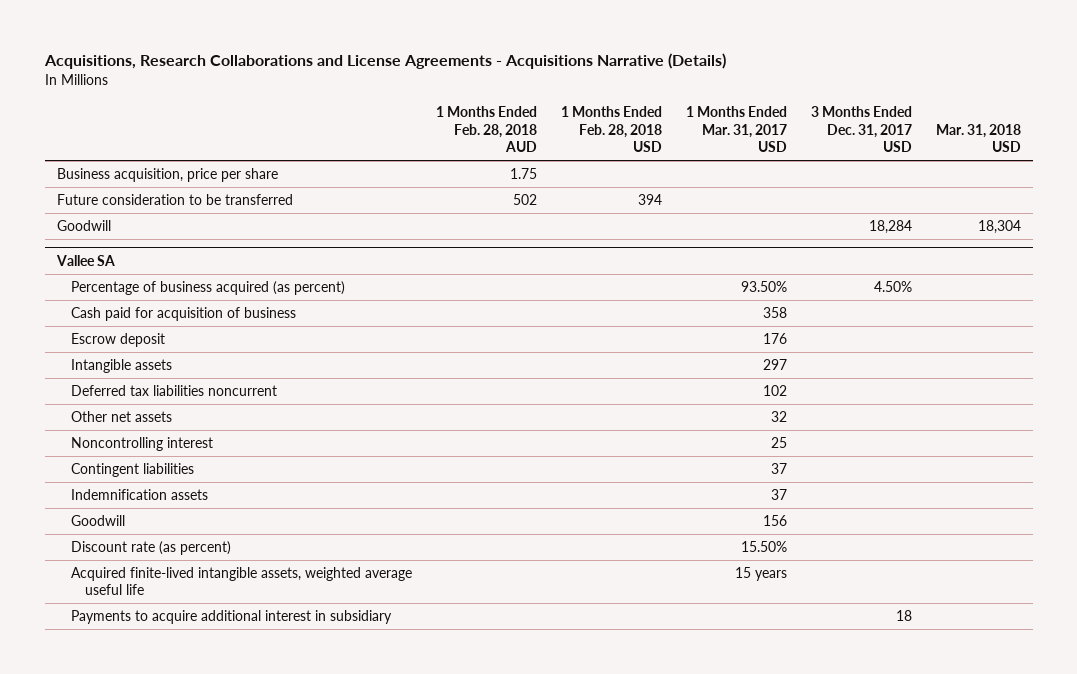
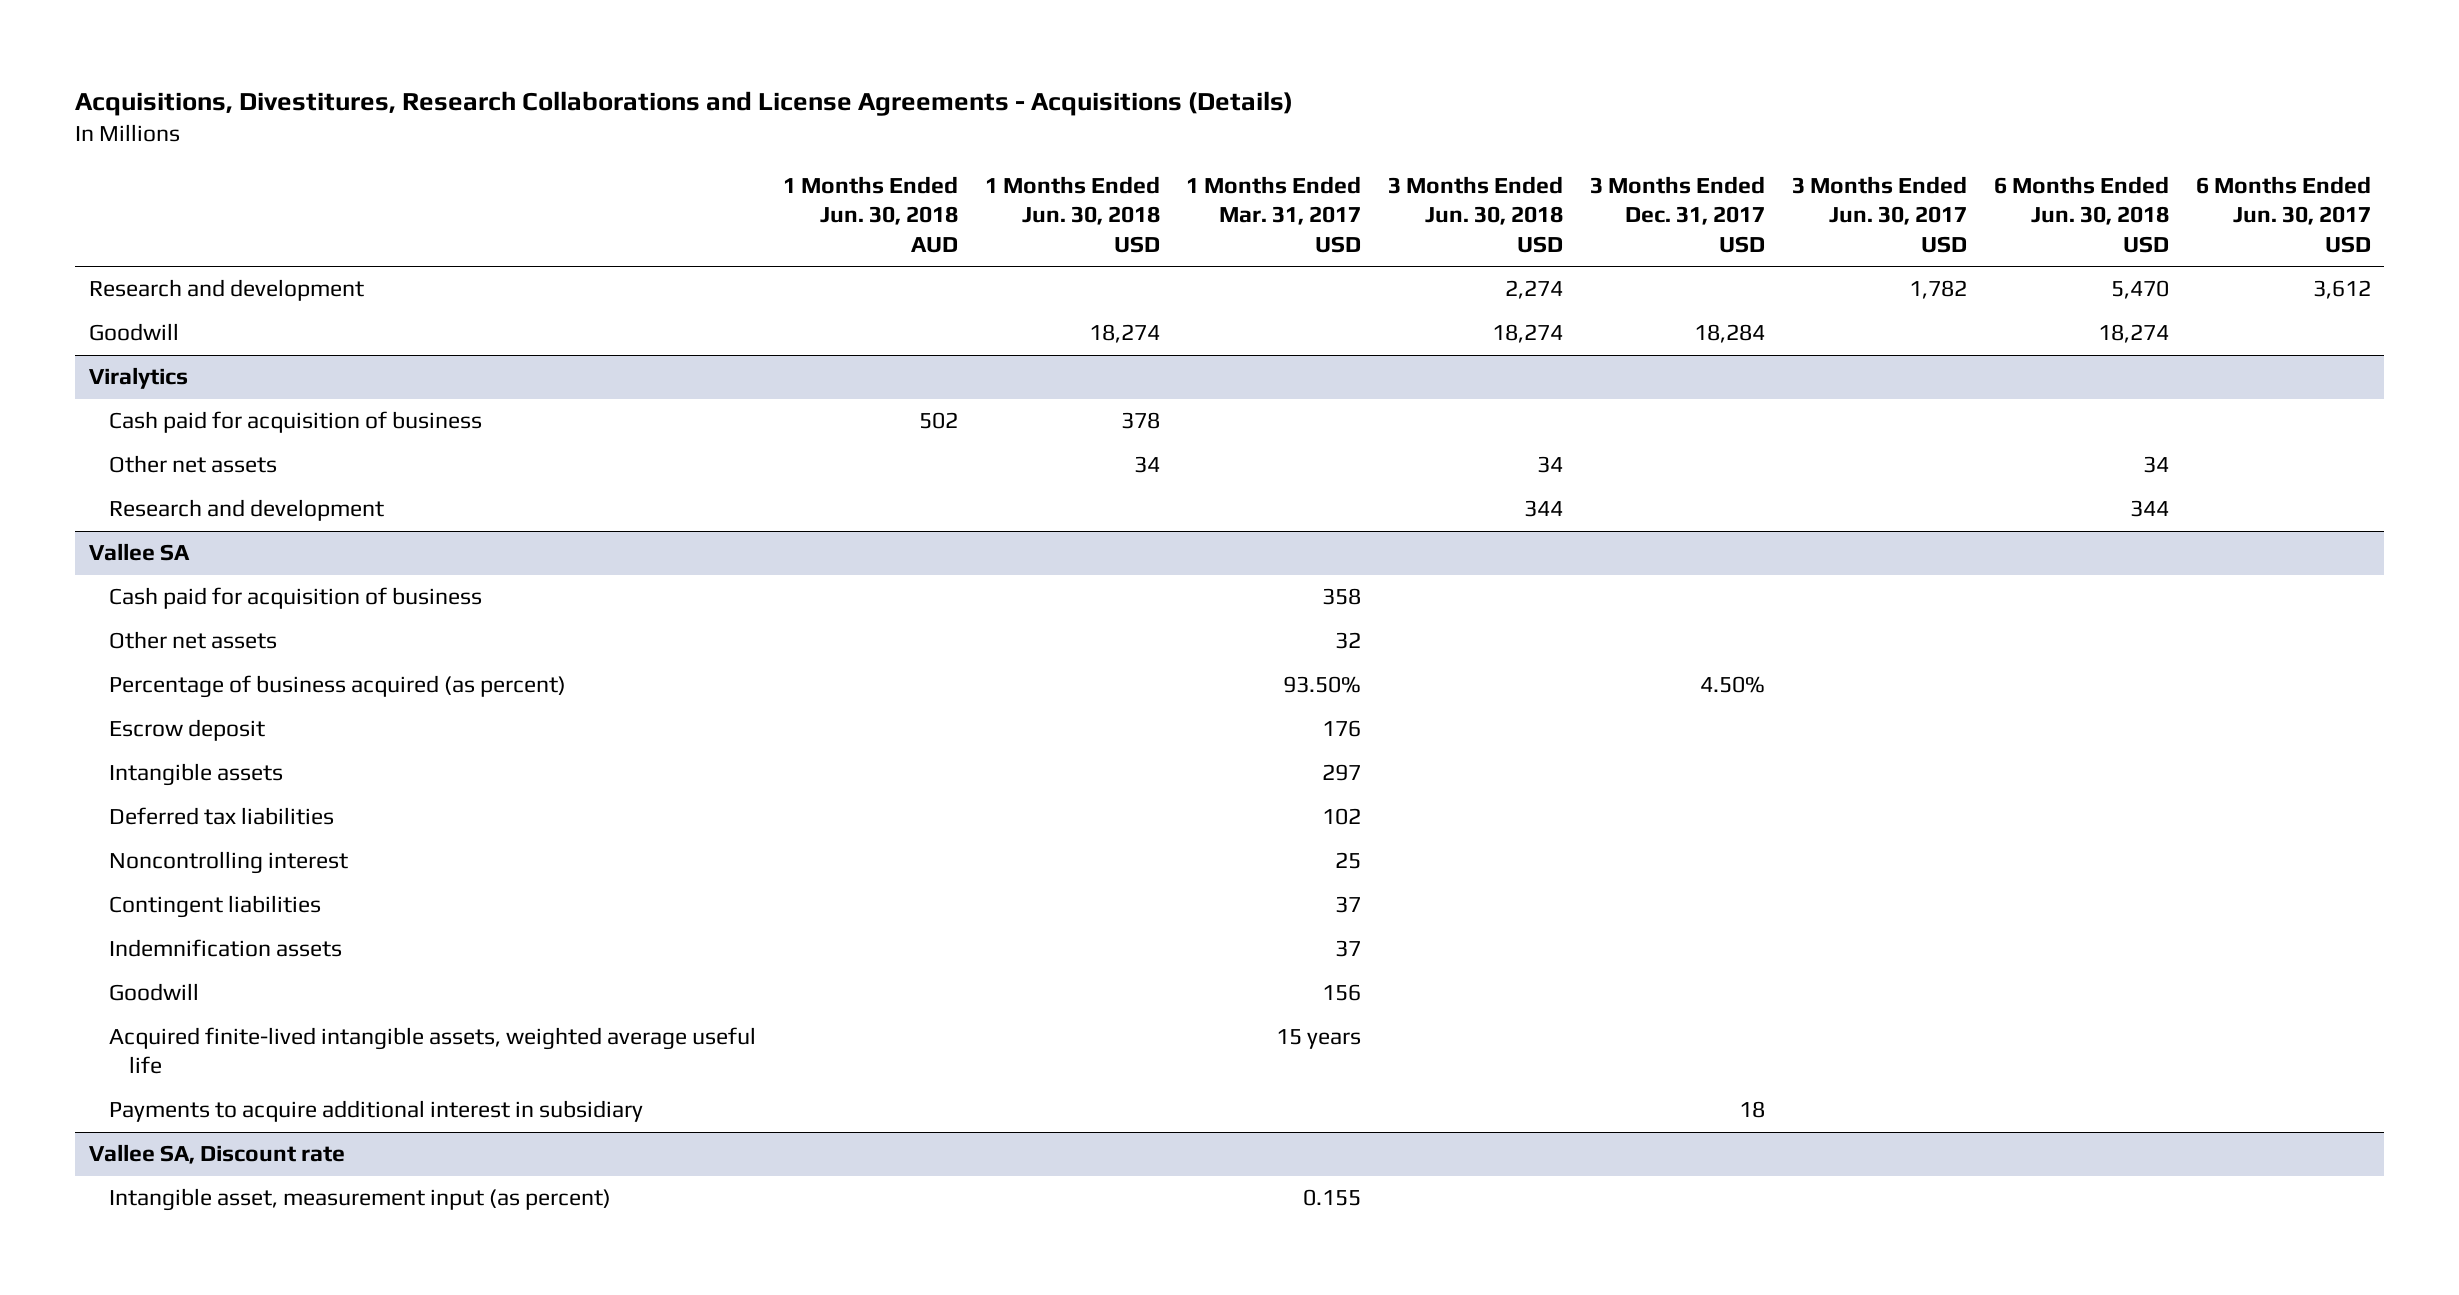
- Acquisitions, Research Collaborations and License Agreements - Acquisitions Narrative (Details)
+ Acquisitions, Divestitures, Research Collaborations and License Agreements - Acquisitions (Details)
- | 1 Months Ended Feb. 28, 2018 AUD | 1 Months Ended Feb. 28, 2018 USD | 1 Months Ended Mar. 31, 2017 USD | 3 Months Ended Dec. 31, 2017 USD | Mar. 31, 2018 USD
+ | 1 Months Ended Jun. 30, 2018 AUD | 1 Months Ended Jun. 30, 2018 USD | 1 Months Ended Mar. 31, 2017 USD | 3 Months Ended Jun. 30, 2018 USD | 3 Months Ended Dec. 31, 2017 USD | 3 Months Ended Jun. 30, 2017 USD | 6 Months Ended Jun. 30, 2018 USD | 6 Months Ended Jun. 30, 2017 USD
- Business acquisition, price per share | 1.75 | | | |
- Future consideration to be transferred | 502 | 394 | | |
+ Research and development | | | | 2,274 | | 1,782 | 5,470 | 3,612
+ Viralytics
+ Cash paid for acquisition of business | 502 | 378 | | | | | |
+ Other net assets | | 34 | | 34 | | | 34 |
+ Research and development | | | | 344 | | | 344 |
@ Vallee SA
moved up: Other net assets | | | 32 | | | | |
moved down: Percentage of business acquired (as percent) | | | 93.50% | | 4.50% | | |
- Deferred tax liabilities noncurrent | | | 102 | |
+ Deferred tax liabilities | | | 102 | | | | |
- Discount rate (as percent) | | | 15.50% | |
+ Vallee SA, Discount rate
+ Intangible asset, measurement input (as percent) | | | 0.155 | | | | |

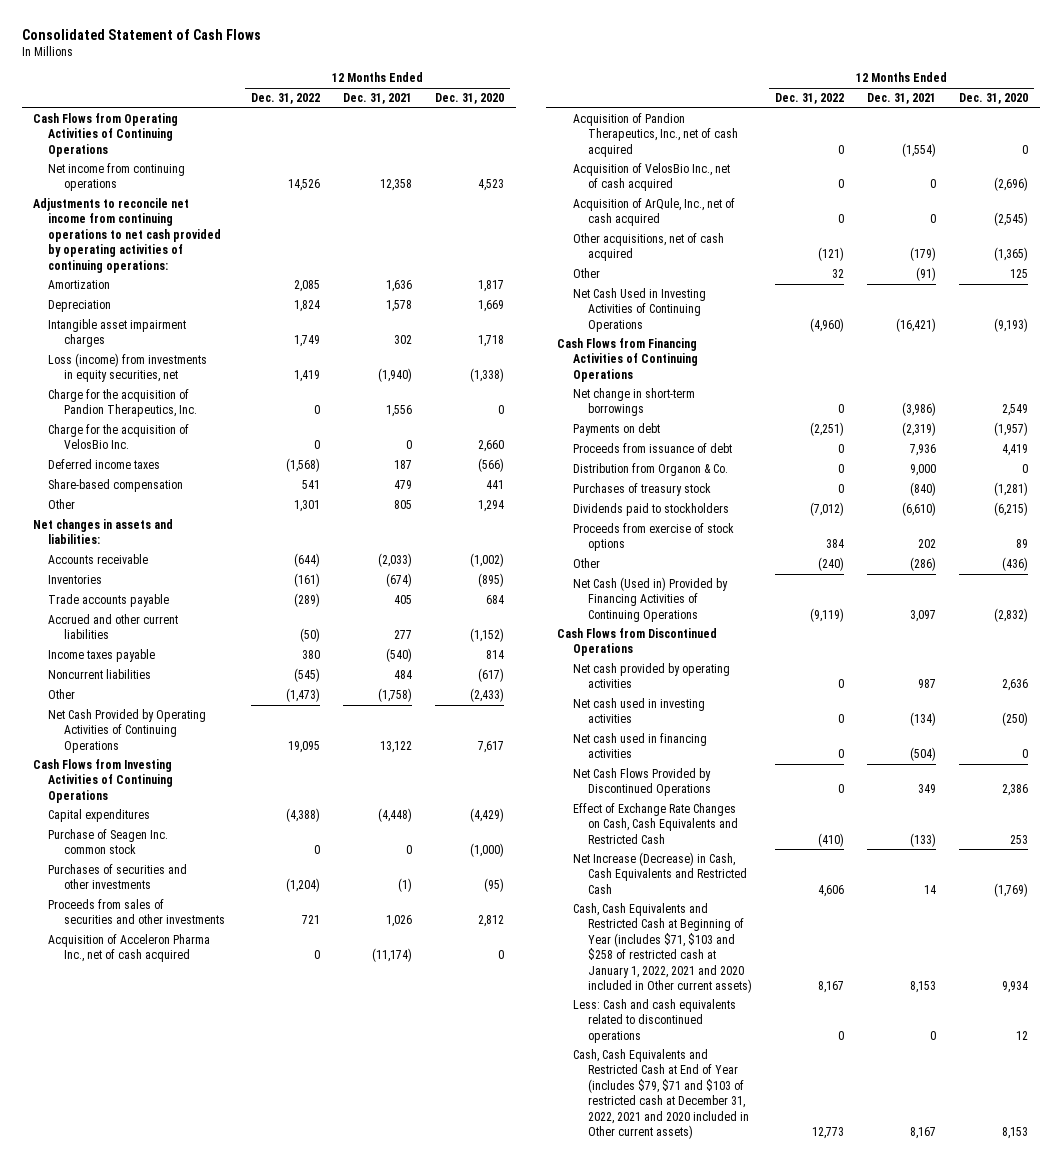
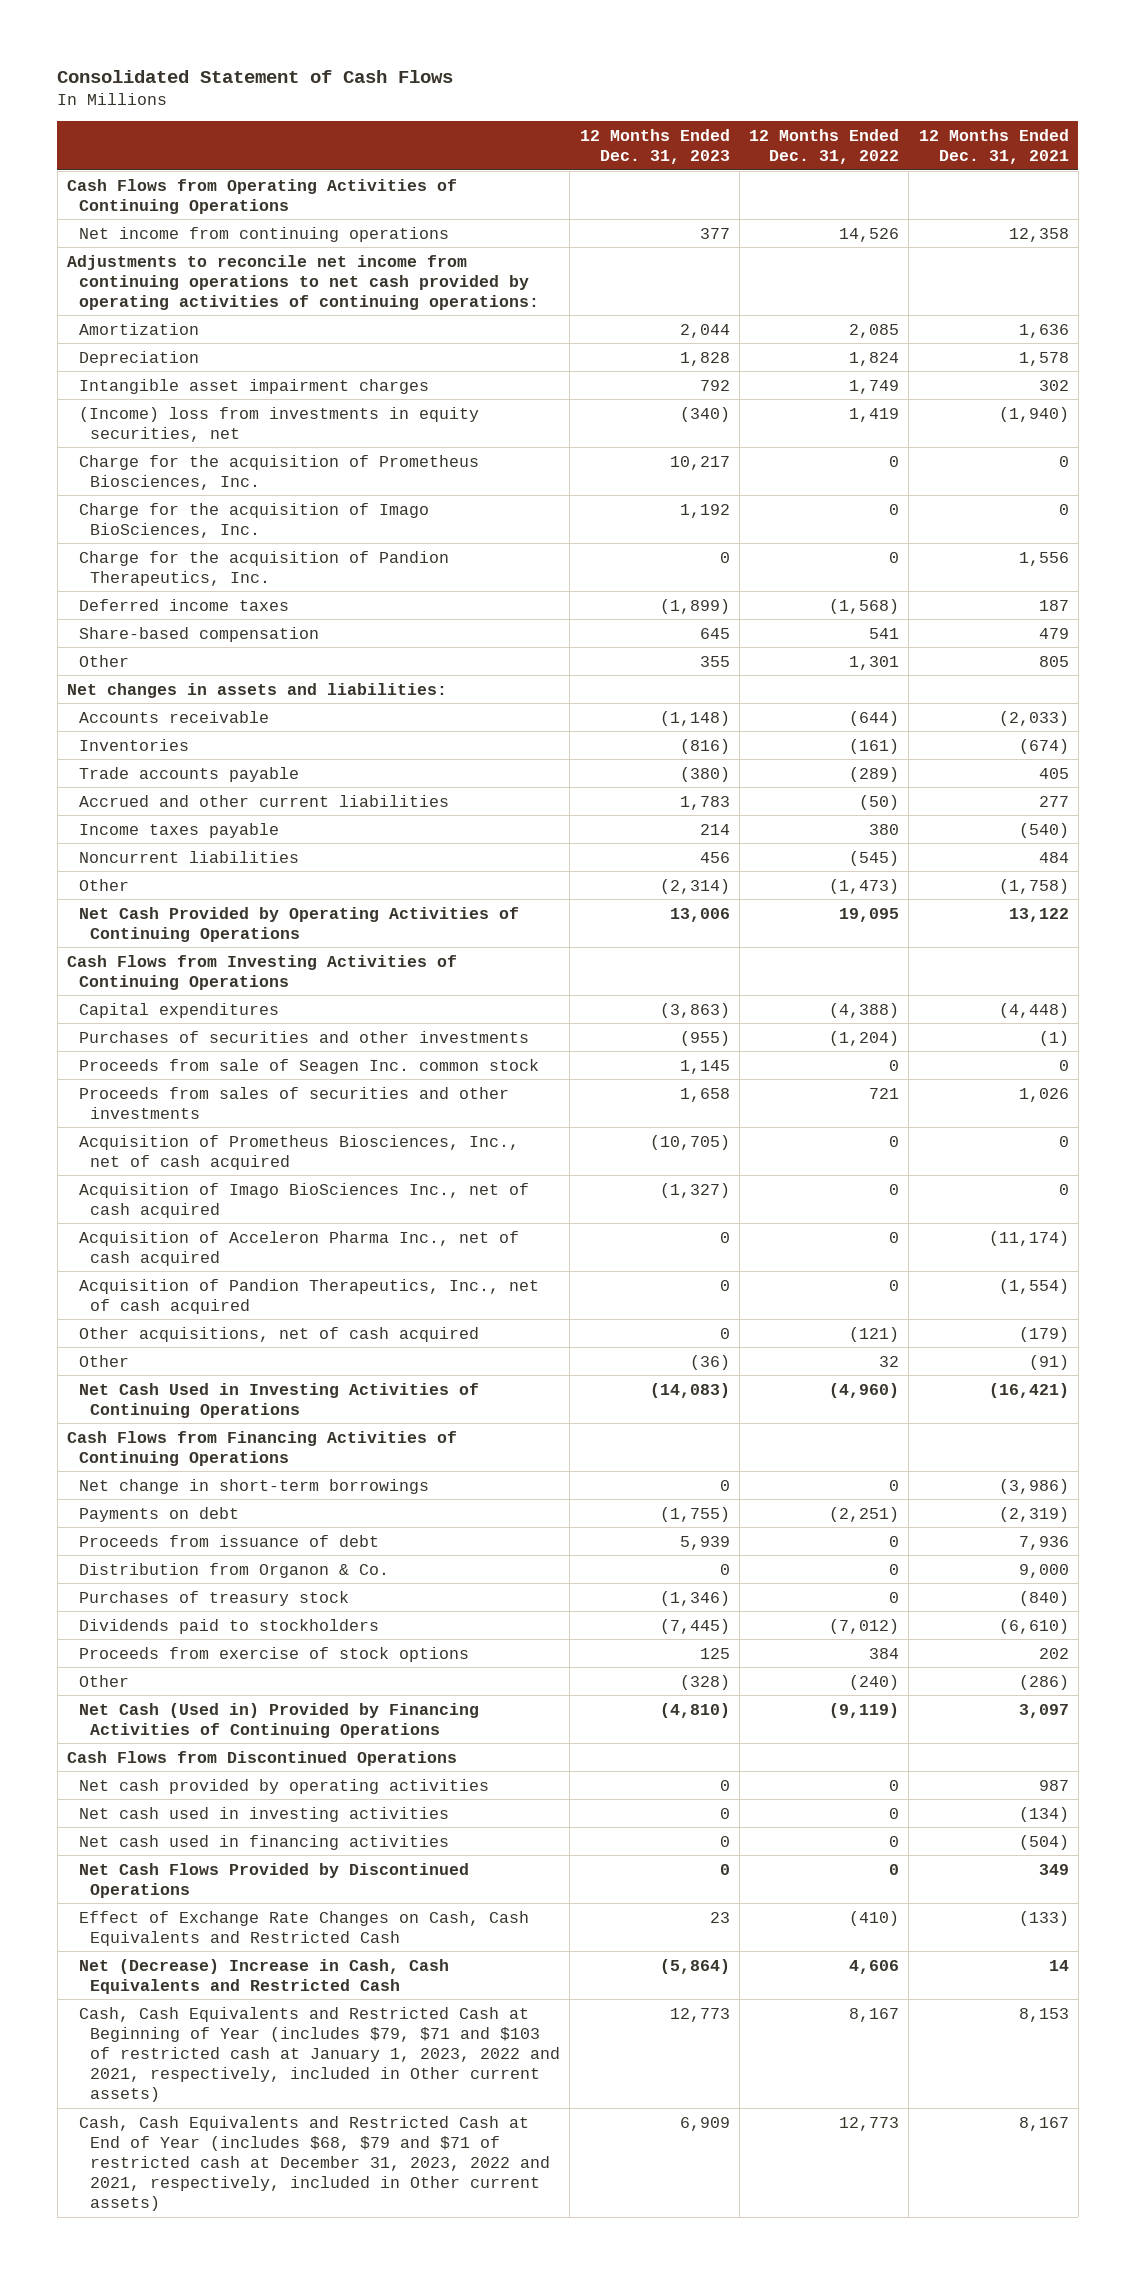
- | 12 Months Ended Dec. 31, 2022 | 12 Months Ended Dec. 31, 2021 | 12 Months Ended Dec. 31, 2020
+ | 12 Months Ended Dec. 31, 2023 | 12 Months Ended Dec. 31, 2022 | 12 Months Ended Dec. 31, 2021
- Loss (income) from investments in equity securities, net | 1,419 | (1,940) | (1,338)
+ (Income) loss from investments in equity securities, net | (340) | 1,419 | (1,940)
+ Charge for the acquisition of Prometheus Biosciences, Inc. | 10,217 | 0 | 0
+ Charge for the acquisition of Imago BioSciences, Inc. | 1,192 | 0 | 0
- Charge for the acquisition of VelosBio Inc. | 0 | 0 | 2,660
- Purchase of Seagen Inc. common stock | 0 | 0 | (1,000)
+ Proceeds from sale of Seagen Inc. common stock | 1,145 | 0 | 0
+ Acquisition of Prometheus Biosciences, Inc., net of cash acquired | (10,705) | 0 | 0
+ Acquisition of Imago BioSciences Inc., net of cash acquired | (1,327) | 0 | 0
- Acquisition of VelosBio Inc., net of cash acquired | 0 | 0 | (2,696)
- Acquisition of ArQule, Inc., net of cash acquired | 0 | 0 | (2,545)
- Net Increase (Decrease) in Cash, Cash Equivalents and Restricted Cash | 4,606 | 14 | (1,769)
- Cash, Cash Equivalents and Restricted Cash at Beginning of Year (includes $71, $103 and $258 of restricted cash at January 1, 2022, 2021 and 2020 included in Other current assets) | 8,167 | 8,153 | 9,934
- Less: Cash and cash equivalents related to discontinued operations | 0 | 0 | 12
- Cash, Cash Equivalents and Restricted Cash at End of Year (includes $79, $71 and $103 of restricted cash at December 31, 2022, 2021 and 2020 included in Other current assets) | 12,773 | 8,167 | 8,153
+ Net (Decrease) Increase in Cash, Cash Equivalents and Restricted Cash | (5,864) | 4,606 | 14
+ Cash, Cash Equivalents and Restricted Cash at Beginning of Year (includes $79, $71 and $103 of restricted cash at January 1, 2023, 2022 and 2021, respectively, included in Other current assets) | 12,773 | 8,167 | 8,153
+ Cash, Cash Equivalents and Restricted Cash at End of Year (includes $68, $79 and $71 of restricted cash at December 31, 2023, 2022 and 2021, respectively, included in Other current assets) | 6,909 | 12,773 | 8,167

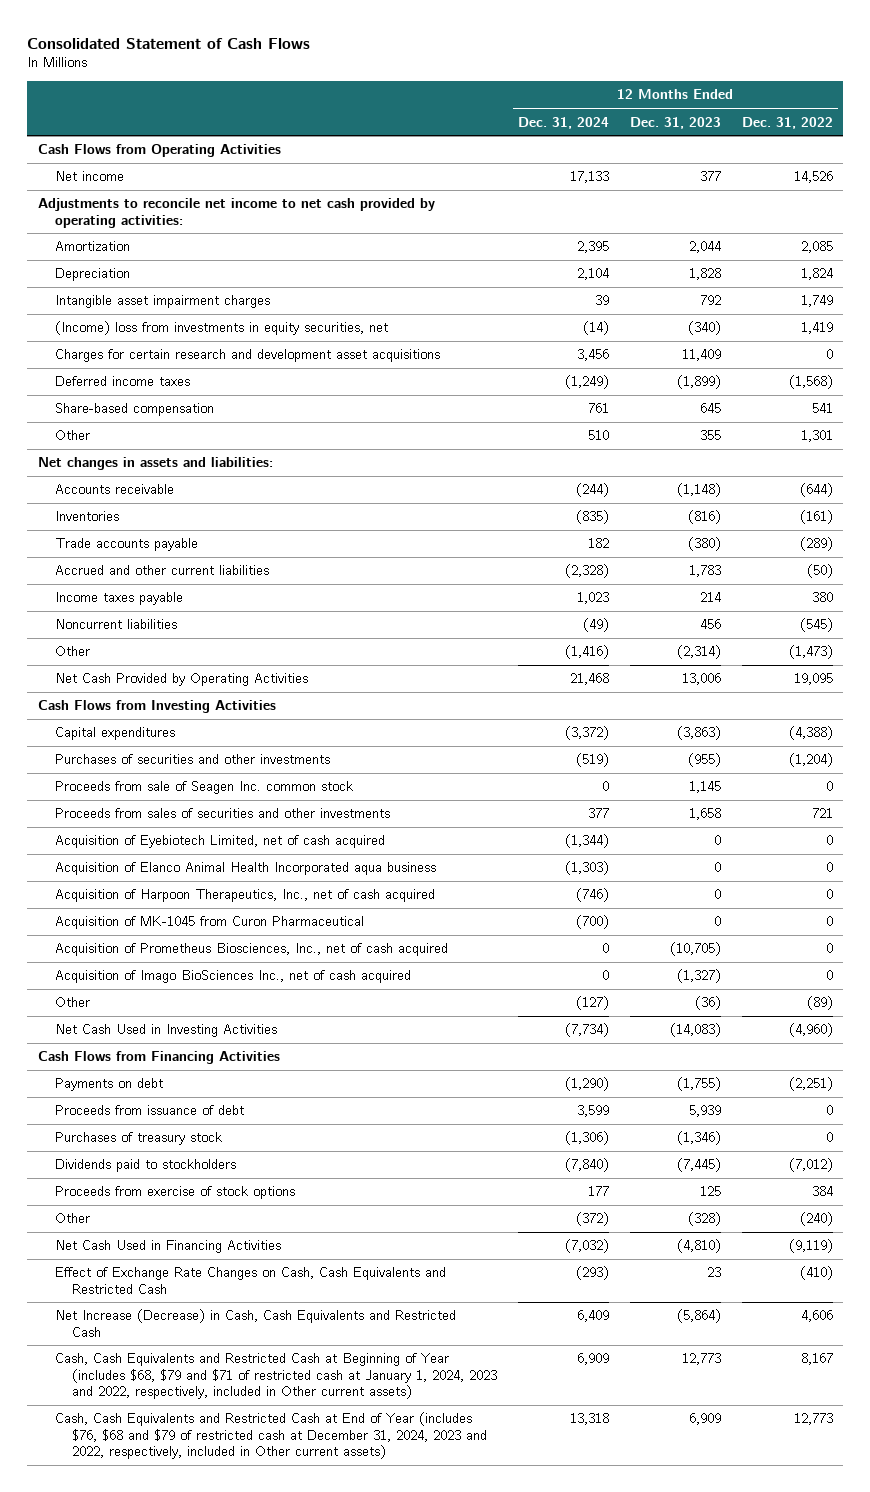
- | 12 Months Ended Dec. 31, 2023 | 12 Months Ended Dec. 31, 2022 | 12 Months Ended Dec. 31, 2021
+ | 12 Months Ended Dec. 31, 2024 | 12 Months Ended Dec. 31, 2023 | 12 Months Ended Dec. 31, 2022
- Cash Flows from Operating Activities of Continuing Operations
- Net income from continuing operations | 377 | 14,526 | 12,358
- Adjustments to reconcile net income from continuing operations to net cash provided by operating activities of continuing operations:
+ Cash Flows from Operating Activities
+ Net income | 17,133 | 377 | 14,526
+ Adjustments to reconcile net income to net cash provided by operating activities:
- Charge for the acquisition of Prometheus Biosciences, Inc. | 10,217 | 0 | 0
- Charge for the acquisition of Imago BioSciences, Inc. | 1,192 | 0 | 0
- Charge for the acquisition of Pandion Therapeutics, Inc. | 0 | 0 | 1,556
+ Charges for certain research and development asset acquisitions | 3,456 | 11,409 | 0
- Net Cash Provided by Operating Activities of Continuing Operations | 13,006 | 19,095 | 13,122
- Cash Flows from Investing Activities of Continuing Operations
+ Net Cash Provided by Operating Activities | 21,468 | 13,006 | 19,095
+ Cash Flows from Investing Activities
+ Acquisition of Eyebiotech Limited, net of cash acquired | (1,344) | 0 | 0
+ Acquisition of Elanco Animal Health Incorporated aqua business | (1,303) | 0 | 0
+ Acquisition of Harpoon Therapeutics, Inc., net of cash acquired | (746) | 0 | 0
+ Acquisition of MK-1045 from Curon Pharmaceutical | (700) | 0 | 0
- Acquisition of Acceleron Pharma Inc., net of cash acquired | 0 | 0 | (11,174)
- Acquisition of Pandion Therapeutics, Inc., net of cash acquired | 0 | 0 | (1,554)
- Other acquisitions, net of cash acquired | 0 | (121) | (179)
- Other | (36) | 32 | (91)
- Net Cash Used in Investing Activities of Continuing Operations | (14,083) | (4,960) | (16,421)
- Cash Flows from Financing Activities of Continuing Operations
- Net change in short-term borrowings | 0 | 0 | (3,986)
+ Other | (127) | (36) | (89)
+ Net Cash Used in Investing Activities | (7,734) | (14,083) | (4,960)
+ Cash Flows from Financing Activities
- Distribution from Organon & Co. | 0 | 0 | 9,000
- Net Cash (Used in) Provided by Financing Activities of Continuing Operations | (4,810) | (9,119) | 3,097
- Cash Flows from Discontinued Operations
- Net cash provided by operating activities | 0 | 0 | 987
- Net cash used in investing activities | 0 | 0 | (134)
- Net cash used in financing activities | 0 | 0 | (504)
- Net Cash Flows Provided by Discontinued Operations | 0 | 0 | 349
+ Net Cash Used in Financing Activities | (7,032) | (4,810) | (9,119)
- Net (Decrease) Increase in Cash, Cash Equivalents and Restricted Cash | (5,864) | 4,606 | 14
- Cash, Cash Equivalents and Restricted Cash at Beginning of Year (includes $79, $71 and $103 of restricted cash at January 1, 2023, 2022 and 2021, respectively, included in Other current assets) | 12,773 | 8,167 | 8,153
- Cash, Cash Equivalents and Restricted Cash at End of Year (includes $68, $79 and $71 of restricted cash at December 31, 2023, 2022 and 2021, respectively, included in Other current assets) | 6,909 | 12,773 | 8,167
+ Net Increase (Decrease) in Cash, Cash Equivalents and Restricted Cash | 6,409 | (5,864) | 4,606
+ Cash, Cash Equivalents and Restricted Cash at Beginning of Year (includes $68, $79 and $71 of restricted cash at January 1, 2024, 2023 and 2022, respectively, included in Other current assets) | 6,909 | 12,773 | 8,167
+ Cash, Cash Equivalents and Restricted Cash at End of Year (includes $76, $68 and $79 of restricted cash at December 31, 2024, 2023 and 2022, respectively, included in Other current assets) | 13,318 | 6,909 | 12,773

